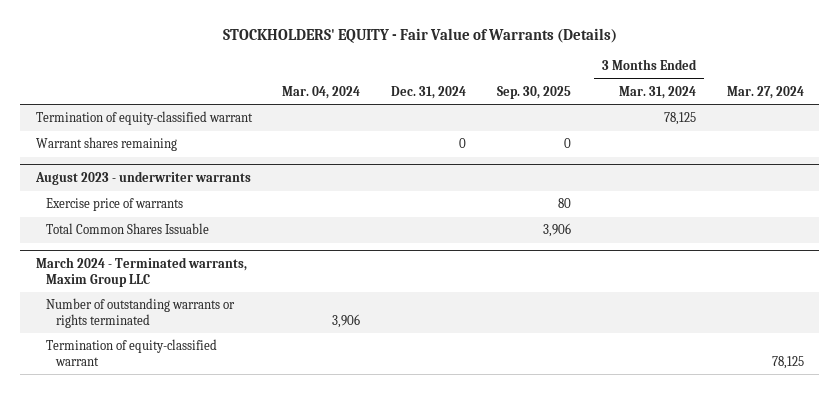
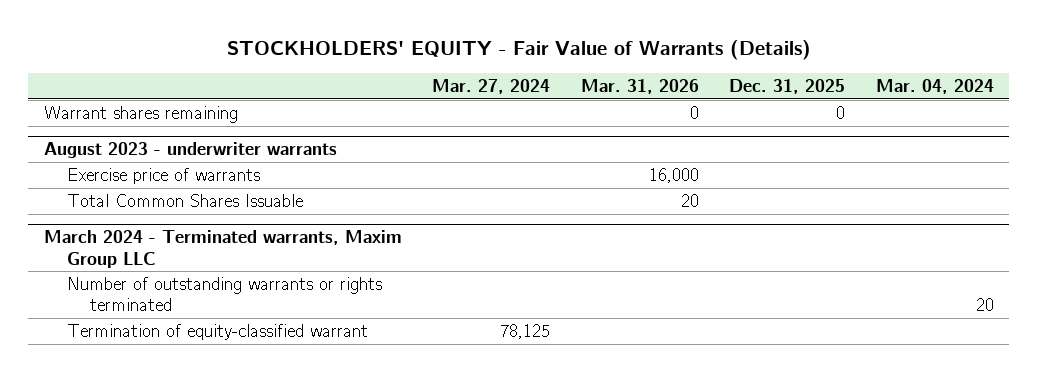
- | Mar. 04, 2024 | Dec. 31, 2024 | Sep. 30, 2025 | 3 Months Ended Mar. 31, 2024 | Mar. 27, 2024
+ | Mar. 27, 2024 | Mar. 31, 2026 | Dec. 31, 2025 | Mar. 04, 2024
- Termination of equity-classified warrant | | | | 78,125 |
@ March 2024 - Terminated warrants, Maxim Group LLC
- Number of outstanding warrants or rights terminated | 3,906 | | | |
+ Number of outstanding warrants or rights terminated | | | | 20

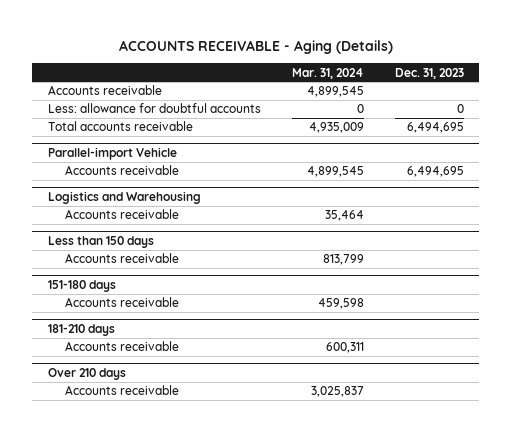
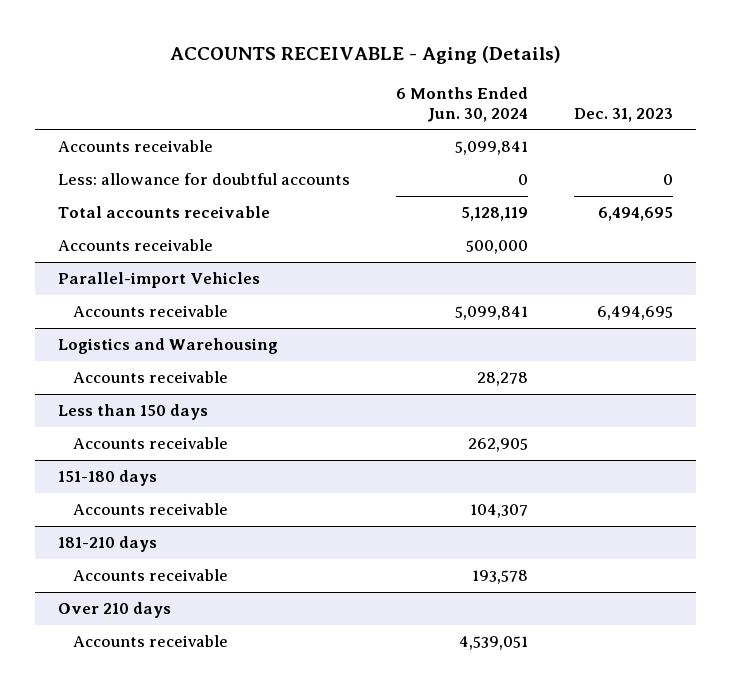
- | Mar. 31, 2024 | Dec. 31, 2023
+ | 6 Months Ended Jun. 30, 2024 | Dec. 31, 2023
- Parallel-import Vehicle
+ Accounts receivable | 500,000 |
+ Parallel-import Vehicles

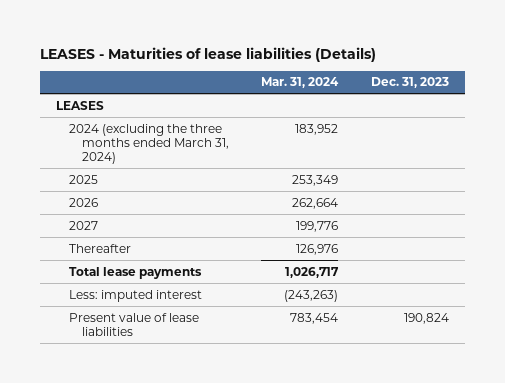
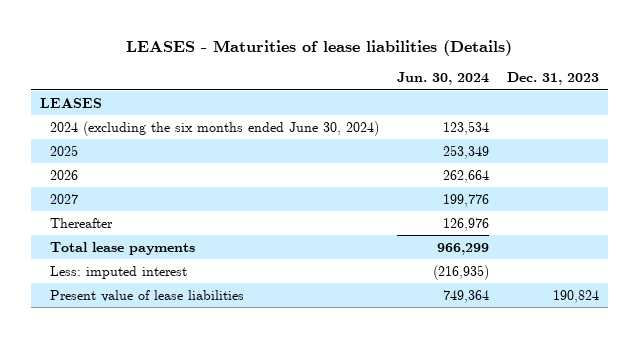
- | Mar. 31, 2024 | Dec. 31, 2023
+ | Jun. 30, 2024 | Dec. 31, 2023
- 2024 (excluding the three months ended March 31, 2024) | 183,952 |
+ 2024 (excluding the six months ended June 30, 2024) | 123,534 |

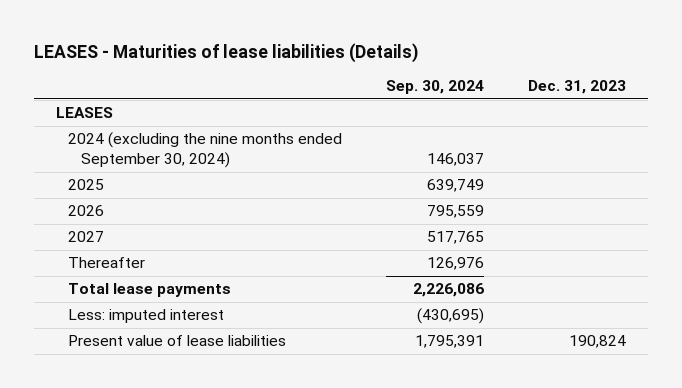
- | Jun. 30, 2024 | Dec. 31, 2023
+ | Sep. 30, 2024 | Dec. 31, 2023
- 2024 (excluding the six months ended June 30, 2024) | 123,534 |
+ 2024 (excluding the nine months ended September 30, 2024) | 146,037 |

